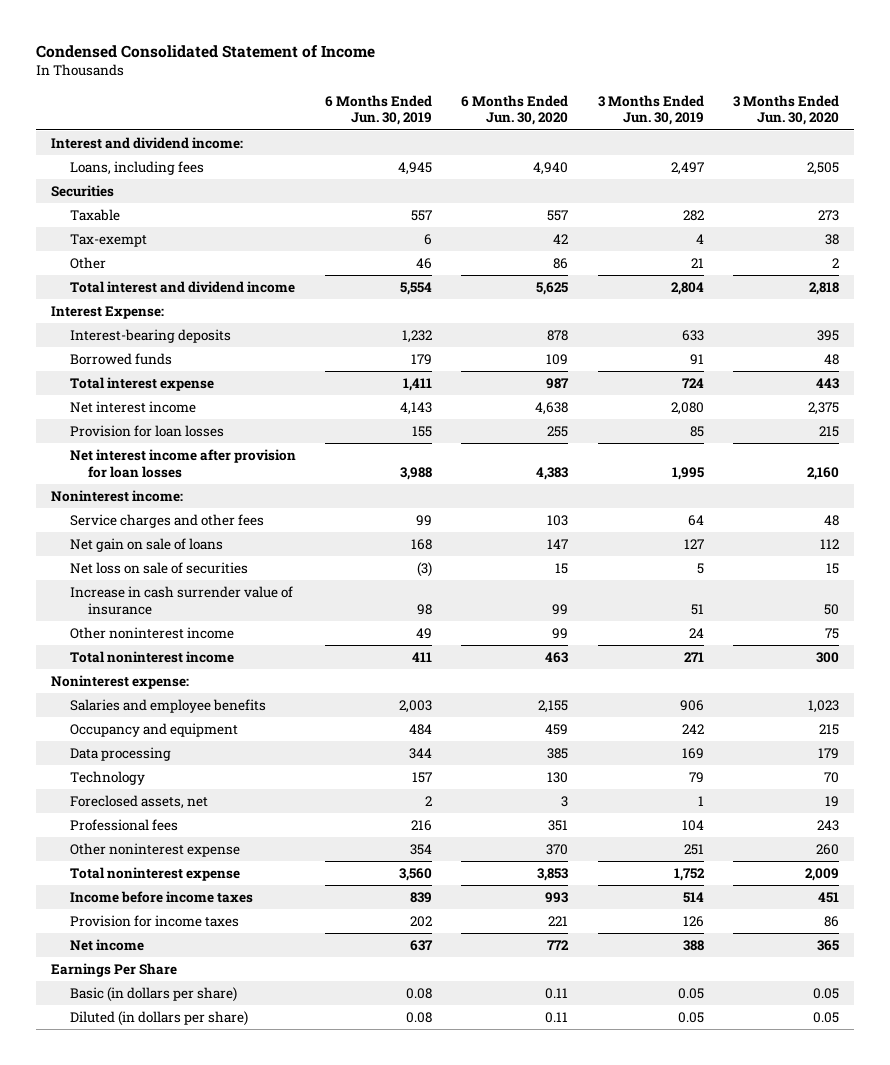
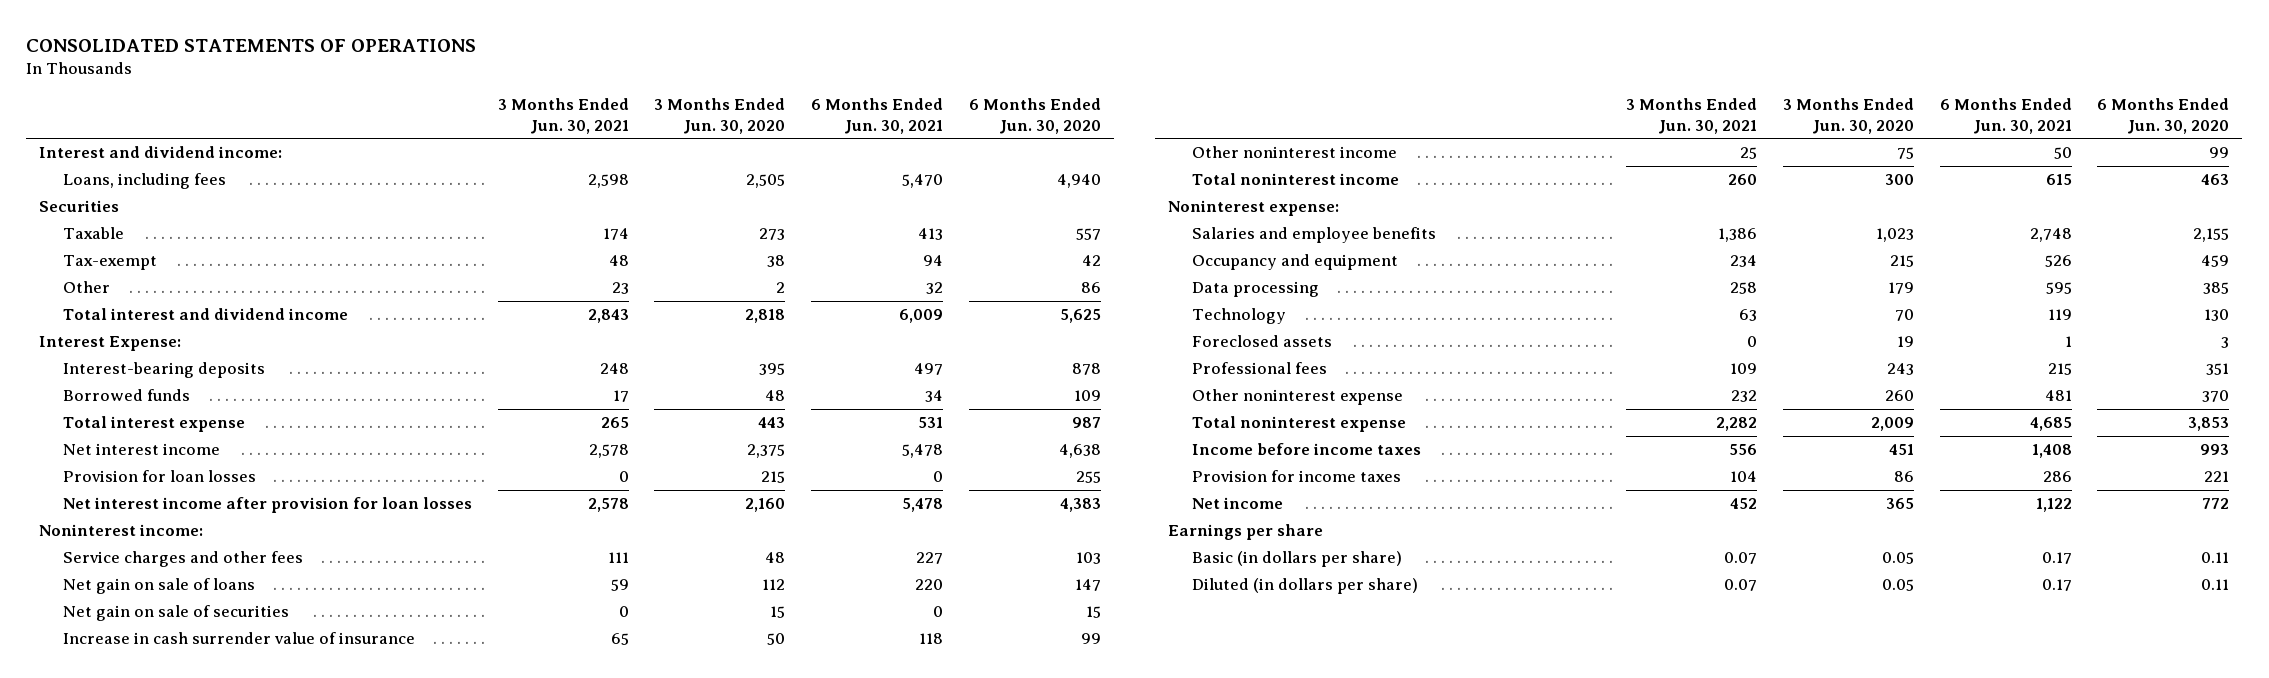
- Condensed Consolidated Statement of Income
+ CONSOLIDATED STATEMENTS OF OPERATIONS
- | 6 Months Ended Jun. 30, 2019 | 6 Months Ended Jun. 30, 2020 | 3 Months Ended Jun. 30, 2019 | 3 Months Ended Jun. 30, 2020
+ | 3 Months Ended Jun. 30, 2021 | 3 Months Ended Jun. 30, 2020 | 6 Months Ended Jun. 30, 2021 | 6 Months Ended Jun. 30, 2020
- Net loss on sale of securities | (3) | 15 | 5 | 15
+ Net gain on sale of securities | 0 | 15 | 0 | 15
- Foreclosed assets, net | 2 | 3 | 1 | 19
+ Foreclosed assets | 0 | 19 | 1 | 3
- Earnings Per Share
+ Earnings per share

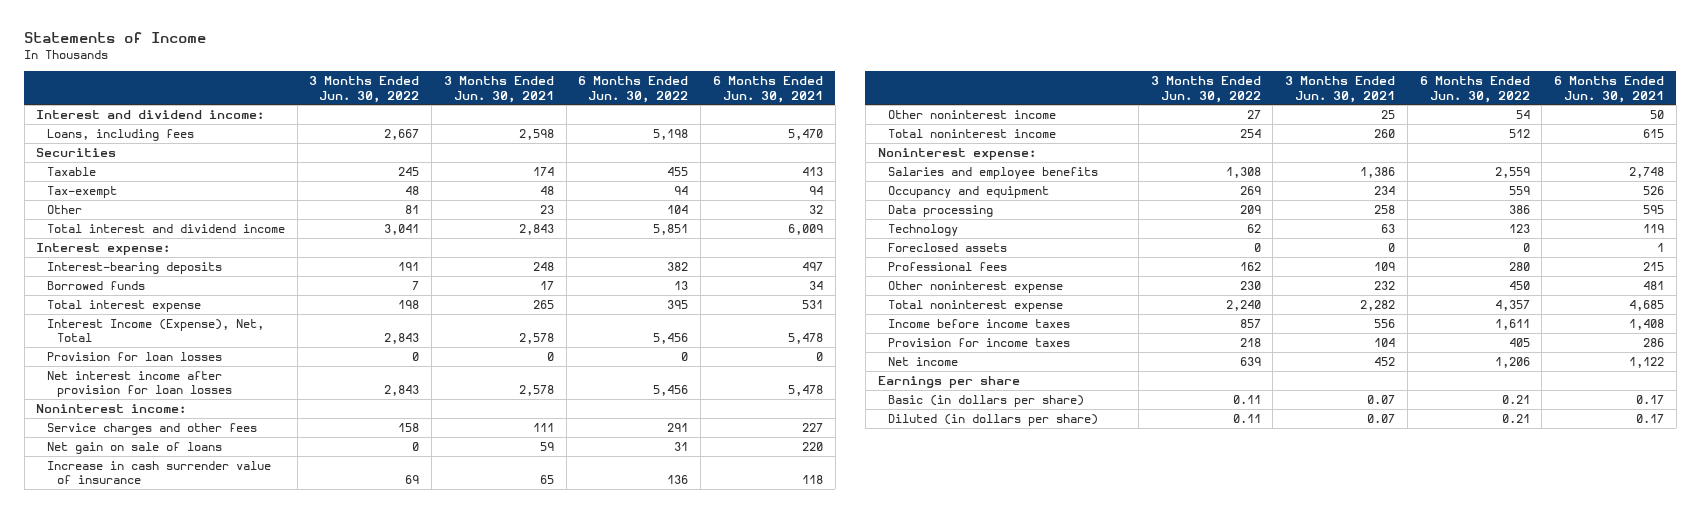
- CONSOLIDATED STATEMENTS OF OPERATIONS
+ Statements of Income
- | 3 Months Ended Jun. 30, 2021 | 3 Months Ended Jun. 30, 2020 | 6 Months Ended Jun. 30, 2021 | 6 Months Ended Jun. 30, 2020
+ | 3 Months Ended Jun. 30, 2022 | 3 Months Ended Jun. 30, 2021 | 6 Months Ended Jun. 30, 2022 | 6 Months Ended Jun. 30, 2021
- Interest Expense:
+ Interest expense:
- Net interest income | 2,578 | 2,375 | 5,478 | 4,638
+ Interest Income (Expense), Net, Total | 2,843 | 2,578 | 5,456 | 5,478
- Net gain on sale of securities | 0 | 15 | 0 | 15

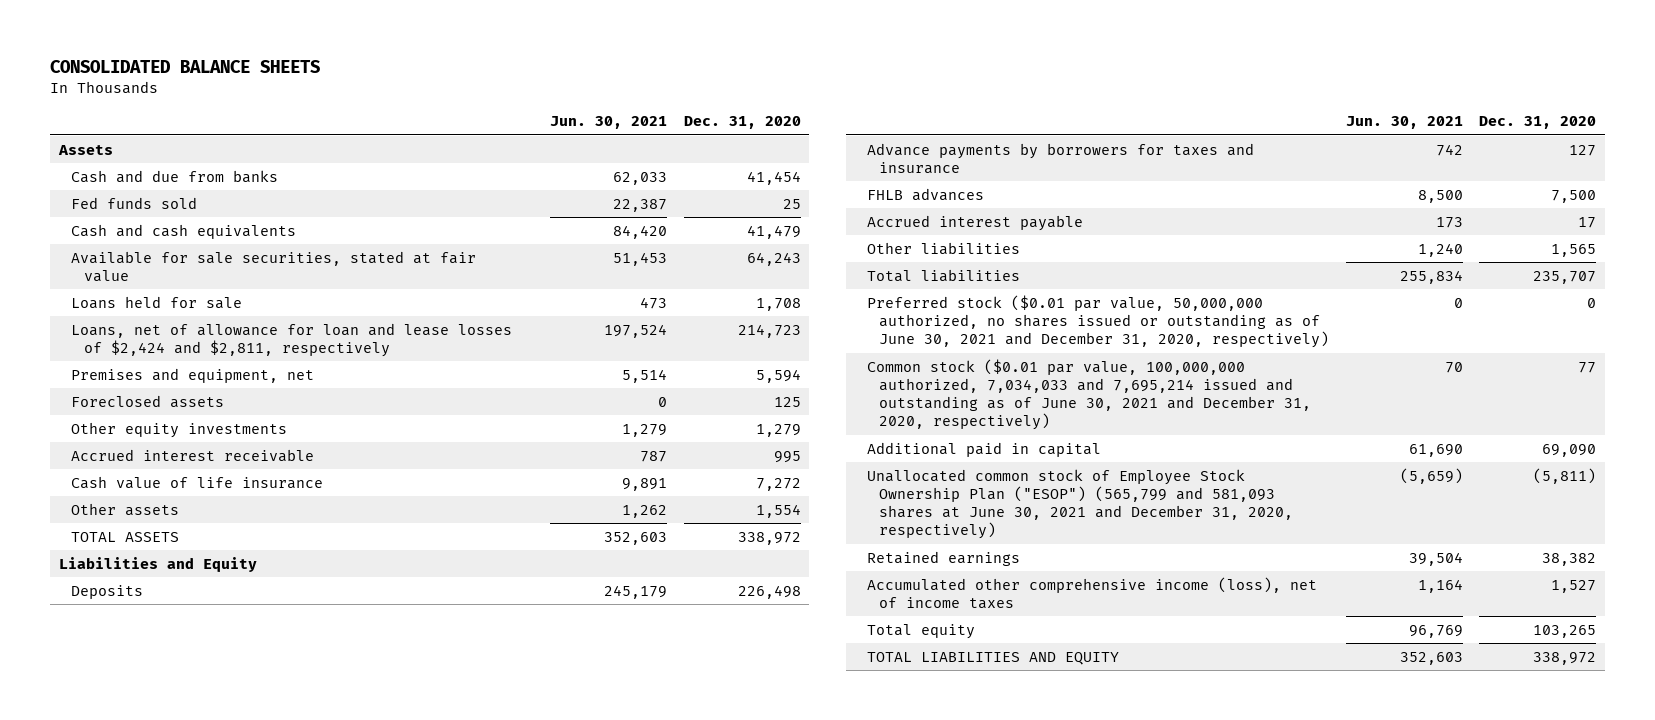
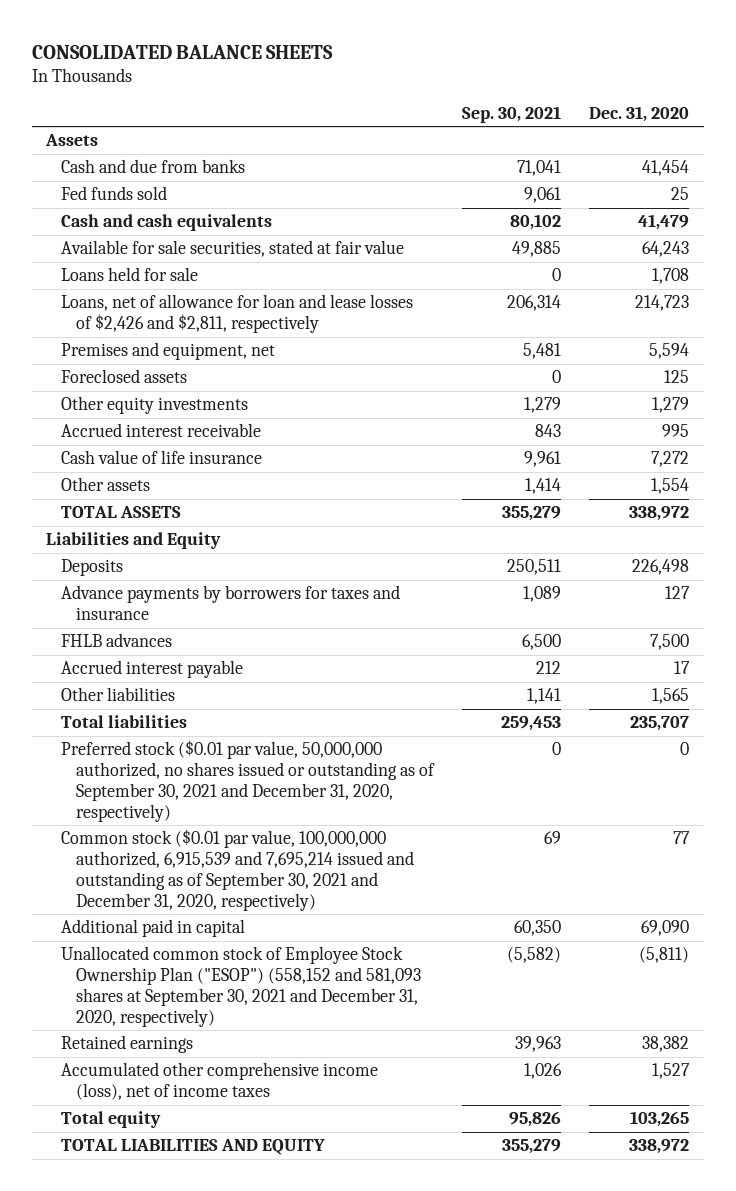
- | Jun. 30, 2021 | Dec. 31, 2020
+ | Sep. 30, 2021 | Dec. 31, 2020
- Loans, net of allowance for loan and lease losses of $2,424 and $2,811, respectively | 197,524 | 214,723
+ Loans, net of allowance for loan and lease losses of $2,426 and $2,811, respectively | 206,314 | 214,723
- Preferred stock ($0.01 par value, 50,000,000 authorized, no shares issued or outstanding as of June 30, 2021 and December 31, 2020, respectively) | 0 | 0
- Common stock ($0.01 par value, 100,000,000 authorized, 7,034,033 and 7,695,214 issued and outstanding as of June 30, 2021 and December 31, 2020, respectively) | 70 | 77
+ Preferred stock ($0.01 par value, 50,000,000 authorized, no shares issued or outstanding as of September 30, 2021 and December 31, 2020, respectively) | 0 | 0
+ Common stock ($0.01 par value, 100,000,000 authorized, 6,915,539 and 7,695,214 issued and outstanding as of September 30, 2021 and December 31, 2020, respectively) | 69 | 77
- Unallocated common stock of Employee Stock Ownership Plan ("ESOP") (565,799 and 581,093 shares at June 30, 2021 and December 31, 2020, respectively) | (5,659) | (5,811)
+ Unallocated common stock of Employee Stock Ownership Plan ("ESOP") (558,152 and 581,093 shares at September 30, 2021 and December 31, 2020, respectively) | (5,582) | (5,811)

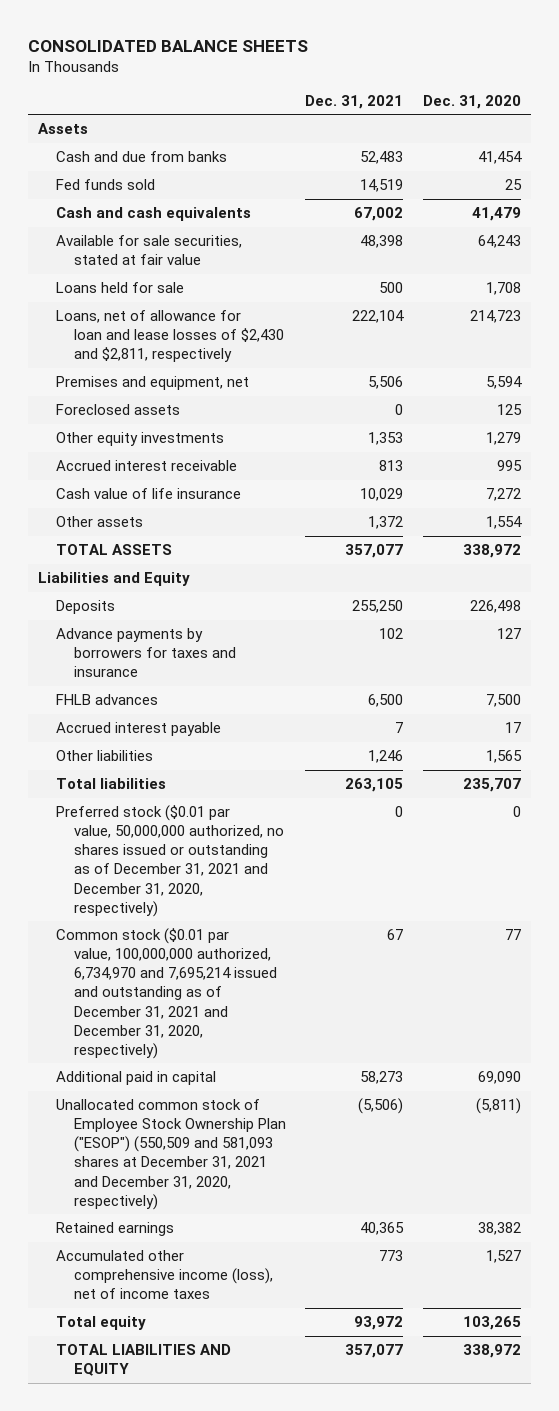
- | Sep. 30, 2021 | Dec. 31, 2020
+ | Dec. 31, 2021 | Dec. 31, 2020
- Loans, net of allowance for loan and lease losses of $2,426 and $2,811, respectively | 206,314 | 214,723
+ Loans, net of allowance for loan and lease losses of $2,430 and $2,811, respectively | 222,104 | 214,723
- Preferred stock ($0.01 par value, 50,000,000 authorized, no shares issued or outstanding as of September 30, 2021 and December 31, 2020, respectively) | 0 | 0
- Common stock ($0.01 par value, 100,000,000 authorized, 6,915,539 and 7,695,214 issued and outstanding as of September 30, 2021 and December 31, 2020, respectively) | 69 | 77
+ Preferred stock ($0.01 par value, 50,000,000 authorized, no shares issued or outstanding as of December 31, 2021 and December 31, 2020, respectively) | 0 | 0
+ Common stock ($0.01 par value, 100,000,000 authorized, 6,734,970 and 7,695,214 issued and outstanding as of December 31, 2021 and December 31, 2020, respectively) | 67 | 77
- Unallocated common stock of Employee Stock Ownership Plan ("ESOP") (558,152 and 581,093 shares at September 30, 2021 and December 31, 2020, respectively) | (5,582) | (5,811)
+ Unallocated common stock of Employee Stock Ownership Plan ("ESOP") (550,509 and 581,093 shares at December 31, 2021 and December 31, 2020, respectively) | (5,506) | (5,811)

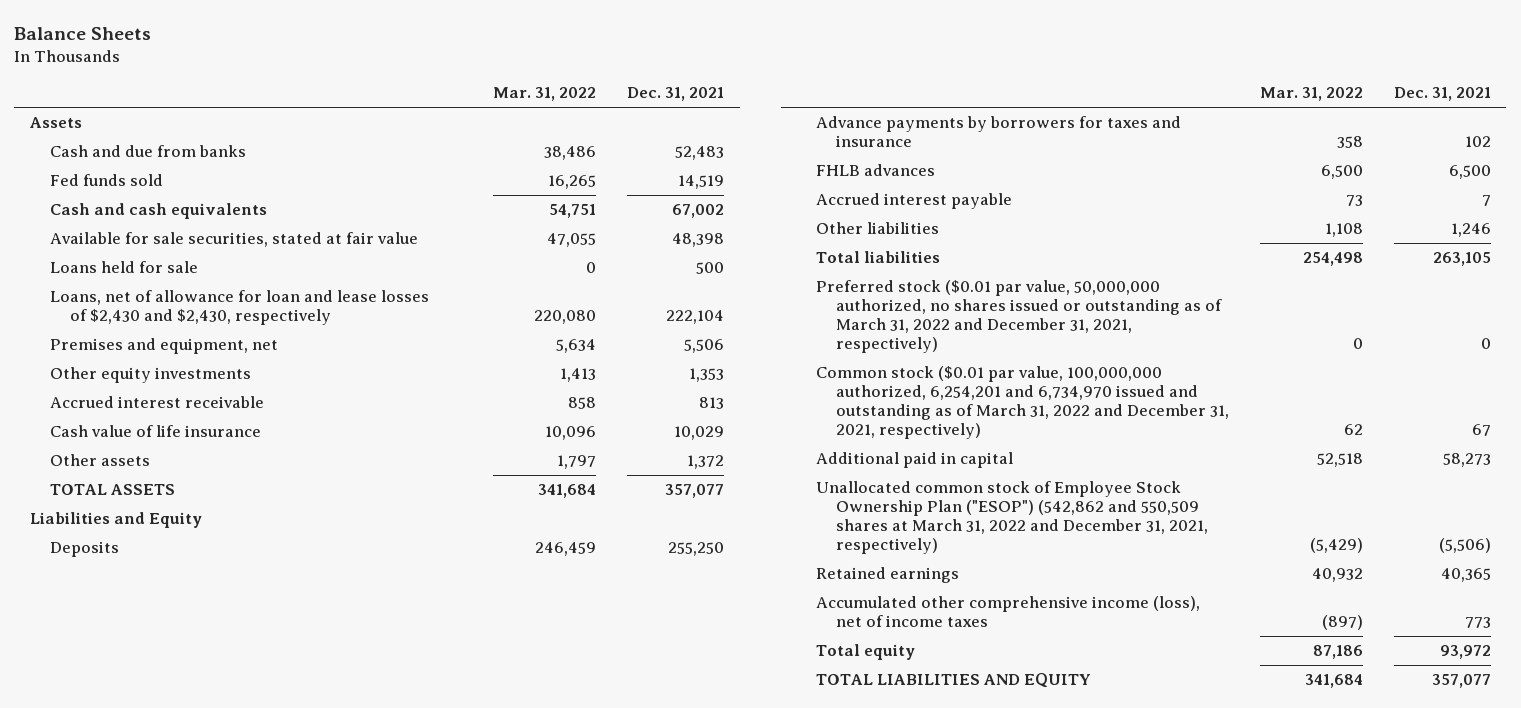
- CONSOLIDATED BALANCE SHEETS
+ Balance Sheets
- | Dec. 31, 2021 | Dec. 31, 2020
+ | Mar. 31, 2022 | Dec. 31, 2021
- Loans, net of allowance for loan and lease losses of $2,430 and $2,811, respectively | 222,104 | 214,723
+ Loans, net of allowance for loan and lease losses of $2,430 and $2,430, respectively | 220,080 | 222,104
- Foreclosed assets | 0 | 125
- Preferred stock ($0.01 par value, 50,000,000 authorized, no shares issued or outstanding as of December 31, 2021 and December 31, 2020, respectively) | 0 | 0
- Common stock ($0.01 par value, 100,000,000 authorized, 6,734,970 and 7,695,214 issued and outstanding as of December 31, 2021 and December 31, 2020, respectively) | 67 | 77
+ Preferred stock ($0.01 par value, 50,000,000 authorized, no shares issued or outstanding as of March 31, 2022 and December 31, 2021, respectively) | 0 | 0
+ Common stock ($0.01 par value, 100,000,000 authorized, 6,254,201 and 6,734,970 issued and outstanding as of March 31, 2022 and December 31, 2021, respectively) | 62 | 67
- Unallocated common stock of Employee Stock Ownership Plan ("ESOP") (550,509 and 581,093 shares at December 31, 2021 and December 31, 2020, respectively) | (5,506) | (5,811)
+ Unallocated common stock of Employee Stock Ownership Plan ("ESOP") (542,862 and 550,509 shares at March 31, 2022 and December 31, 2021, respectively) | (5,429) | (5,506)

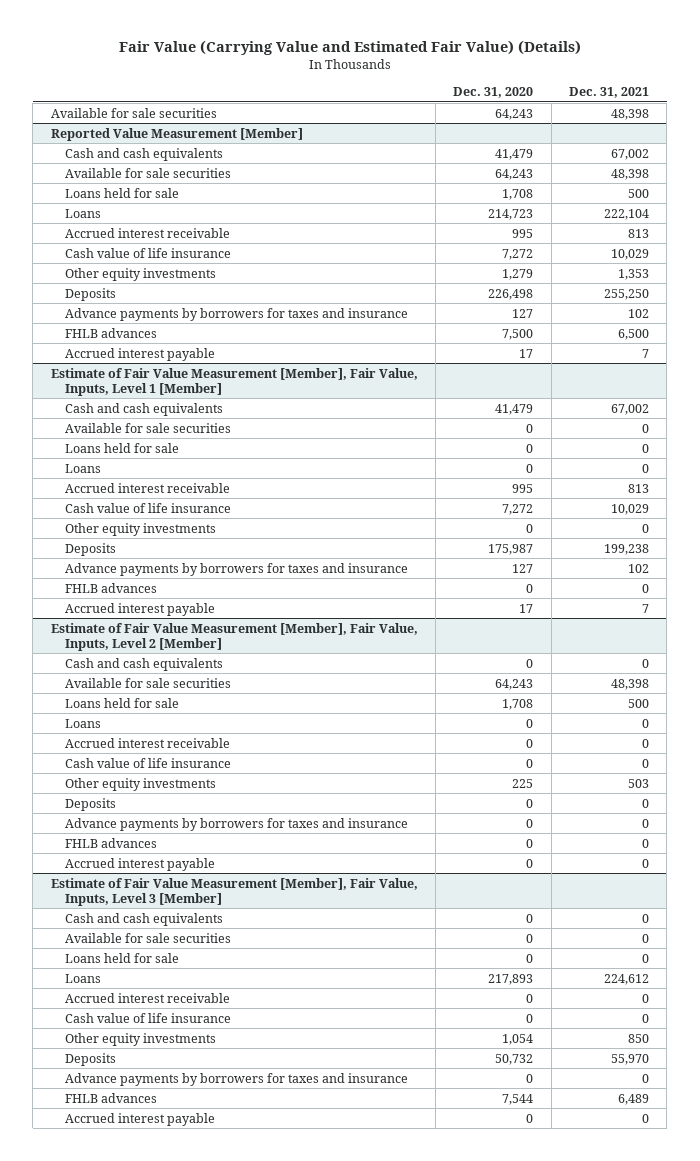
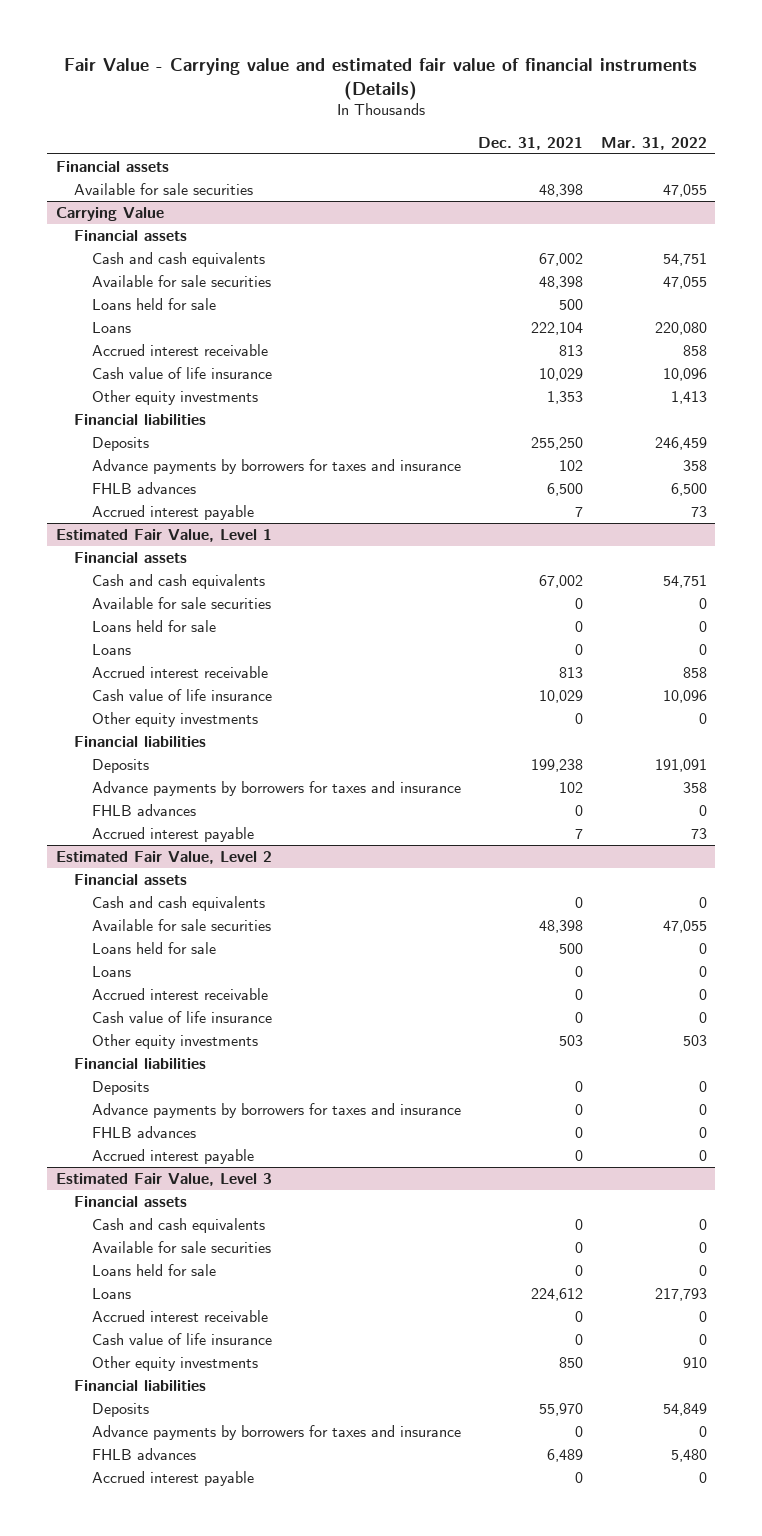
- Fair Value (Carrying Value and Estimated Fair Value) (Details)
+ Fair Value - Carrying value and estimated fair value of financial instruments (Details)
- | Dec. 31, 2020 | Dec. 31, 2021
+ | Dec. 31, 2021 | Mar. 31, 2022
+ Financial assets
- Reported Value Measurement [Member]
+ Carrying Value
+ Financial assets
+ Financial liabilities
- Estimate of Fair Value Measurement [Member], Fair Value, Inputs, Level 1 [Member]
+ Estimated Fair Value, Level 1
+ Financial assets
+ Financial liabilities
- Estimate of Fair Value Measurement [Member], Fair Value, Inputs, Level 2 [Member]
+ Estimated Fair Value, Level 2
+ Financial assets
+ Financial liabilities
- Estimate of Fair Value Measurement [Member], Fair Value, Inputs, Level 3 [Member]
+ Estimated Fair Value, Level 3
+ Financial assets
+ Financial liabilities

